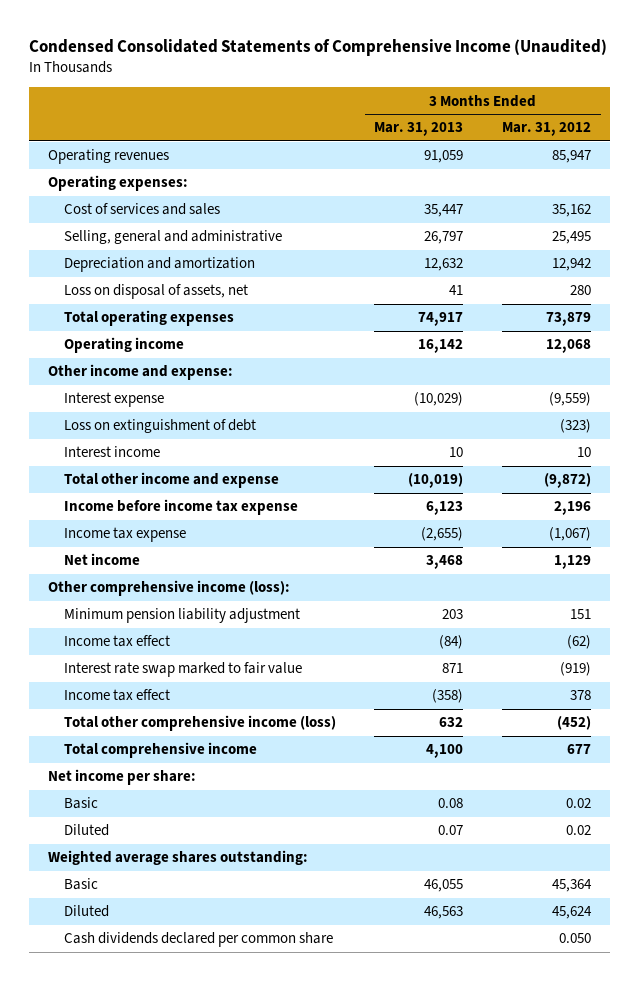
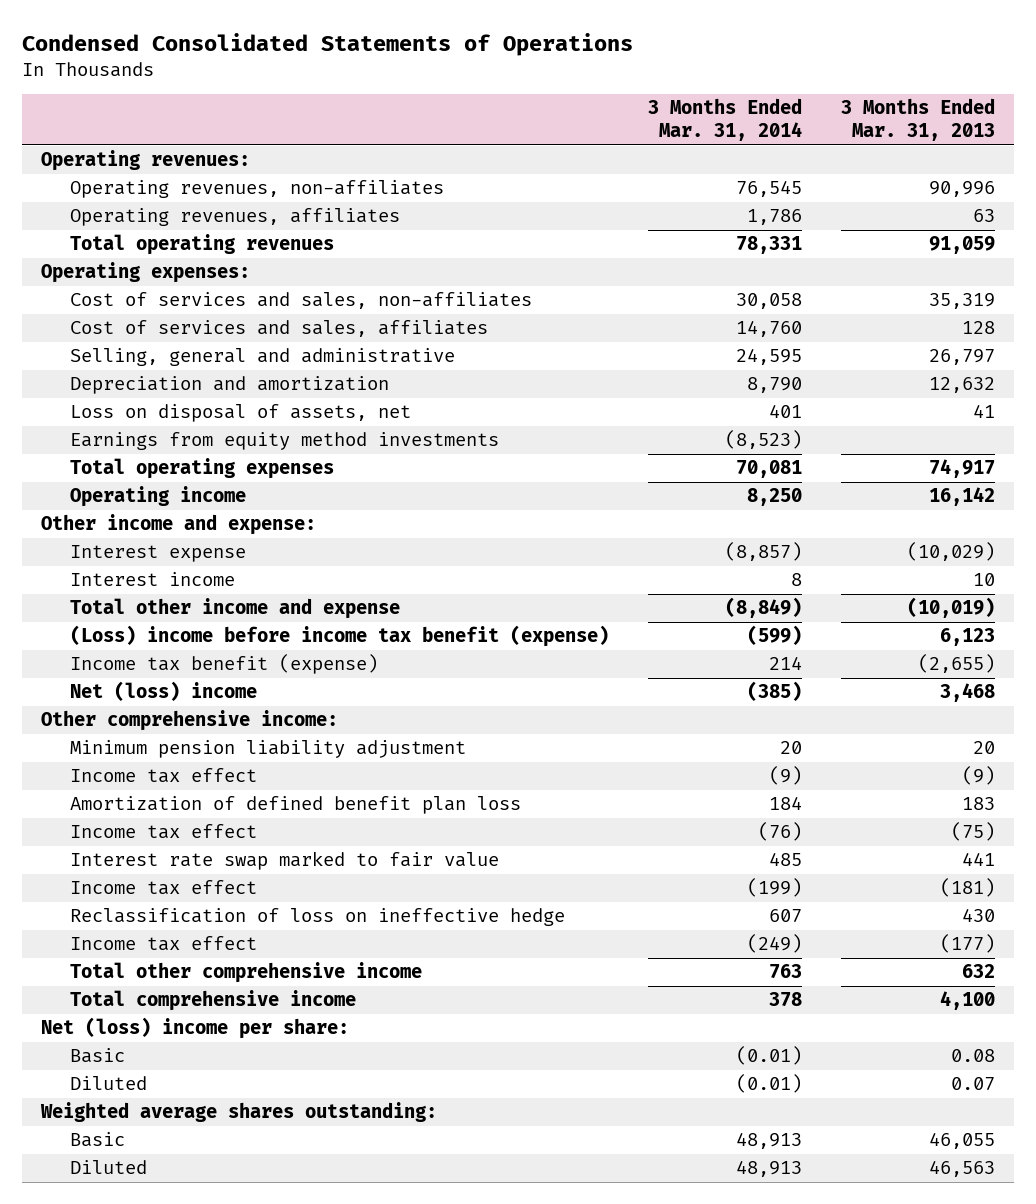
- Condensed Consolidated Statements of Comprehensive Income (Unaudited)
+ Condensed Consolidated Statements of Operations
- | 3 Months Ended Mar. 31, 2013 | 3 Months Ended Mar. 31, 2012
+ | 3 Months Ended Mar. 31, 2014 | 3 Months Ended Mar. 31, 2013
- Operating revenues | 91,059 | 85,947
+ Operating revenues:
+ Operating revenues, non-affiliates | 76,545 | 90,996
+ Operating revenues, affiliates | 1,786 | 63
+ Total operating revenues | 78,331 | 91,059
- Cost of services and sales | 35,447 | 35,162
+ Cost of services and sales, non-affiliates | 30,058 | 35,319
+ Cost of services and sales, affiliates | 14,760 | 128
+ Earnings from equity method investments | (8,523) |
- Loss on extinguishment of debt | | (323)
- Income before income tax expense | 6,123 | 2,196
- Income tax expense | (2,655) | (1,067)
- Net income | 3,468 | 1,129
- Other comprehensive income (loss):
- Minimum pension liability adjustment | 203 | 151
- Income tax effect | (84) | (62)
- Interest rate swap marked to fair value | 871 | (919)
- Income tax effect | (358) | 378
- Total other comprehensive income (loss) | 632 | (452)
+ (Loss) income before income tax benefit (expense) | (599) | 6,123
+ Income tax benefit (expense) | 214 | (2,655)
+ Net (loss) income | (385) | 3,468
+ Other comprehensive income:
+ Minimum pension liability adjustment | 20 | 20
+ Income tax effect | (9) | (9)
+ Amortization of defined benefit plan loss | 184 | 183
+ Income tax effect | (76) | (75)
+ Interest rate swap marked to fair value | 485 | 441
+ Income tax effect | (199) | (181)
+ Reclassification of loss on ineffective hedge | 607 | 430
+ Income tax effect | (249) | (177)
+ Total other comprehensive income | 763 | 632
- Net income per share:
+ Net (loss) income per share:
- Cash dividends declared per common share | | 0.050

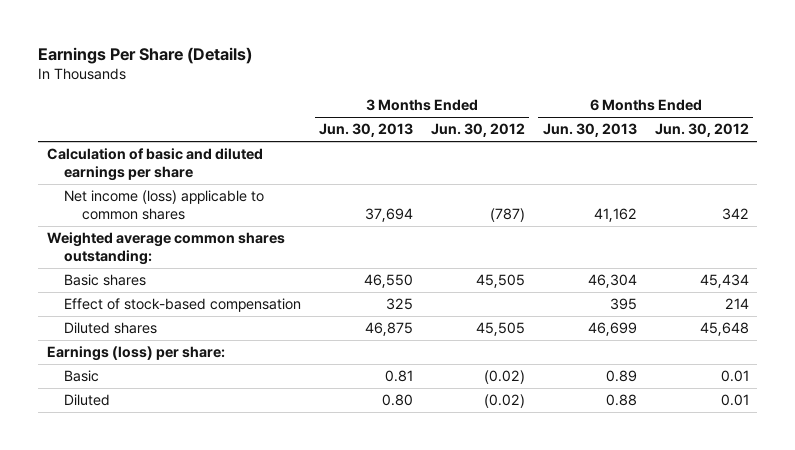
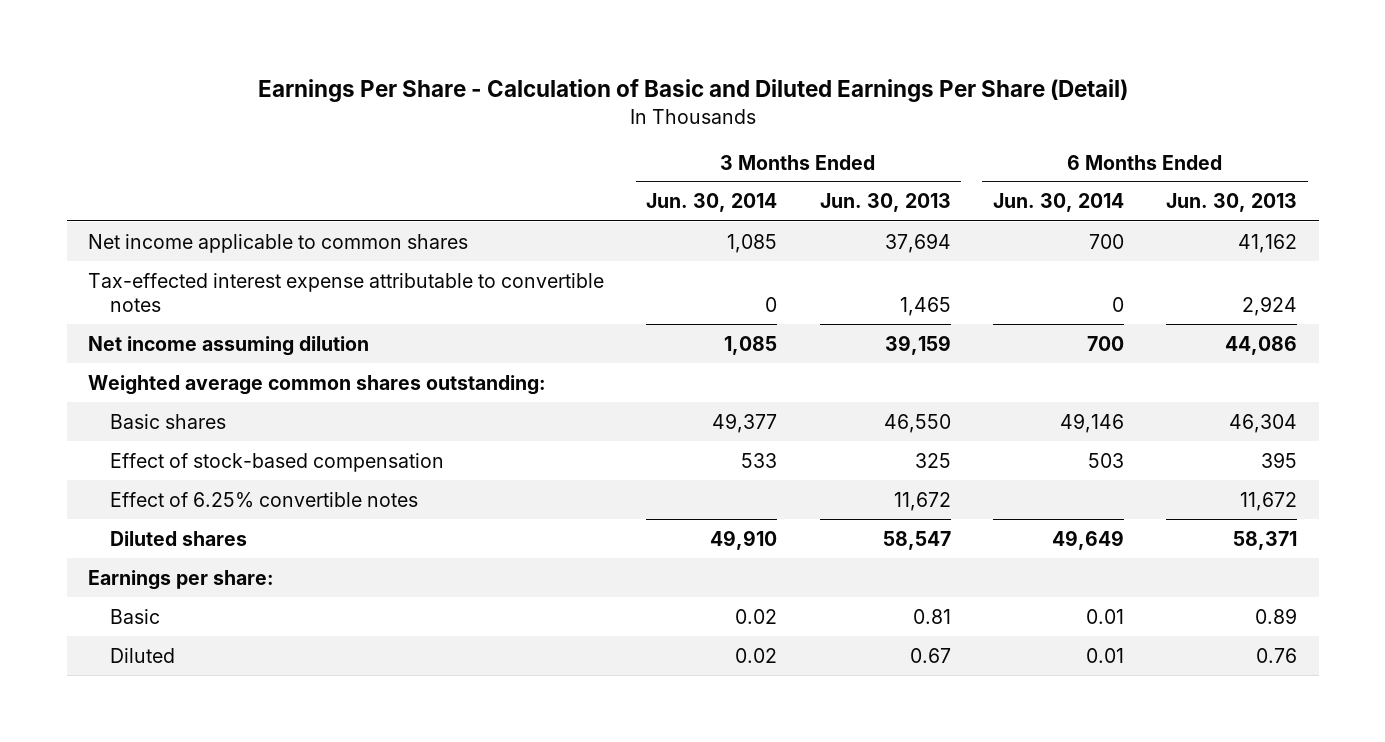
- Earnings Per Share (Details)
+ Earnings Per Share - Calculation of Basic and Diluted Earnings Per Share (Detail)
- | 3 Months Ended Jun. 30, 2013 | 3 Months Ended Jun. 30, 2012 | 6 Months Ended Jun. 30, 2013 | 6 Months Ended Jun. 30, 2012
+ | 3 Months Ended Jun. 30, 2014 | 3 Months Ended Jun. 30, 2013 | 6 Months Ended Jun. 30, 2014 | 6 Months Ended Jun. 30, 2013
- Calculation of basic and diluted earnings per share
- Net income (loss) applicable to common shares | 37,694 | (787) | 41,162 | 342
+ Net income applicable to common shares | 1,085 | 37,694 | 700 | 41,162
+ Tax-effected interest expense attributable to convertible notes | 0 | 1,465 | 0 | 2,924
+ Net income assuming dilution | 1,085 | 39,159 | 700 | 44,086
- Diluted shares | 46,875 | 45,505 | 46,699 | 45,648
- Earnings (loss) per share:
+ Effect of 6.25% convertible notes | | 11,672 | | 11,672
+ Diluted shares | 49,910 | 58,547 | 49,649 | 58,371
+ Earnings per share:
- Diluted | 0.80 | (0.02) | 0.88 | 0.01
+ Diluted | 0.02 | 0.67 | 0.01 | 0.76

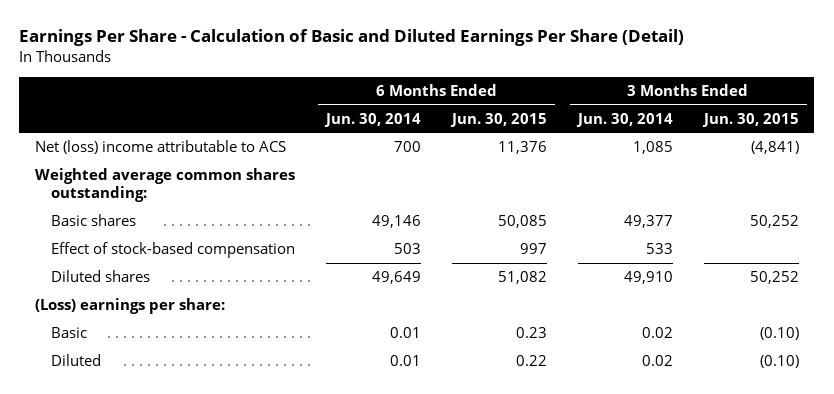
- | 3 Months Ended Jun. 30, 2014 | 3 Months Ended Jun. 30, 2013 | 6 Months Ended Jun. 30, 2014 | 6 Months Ended Jun. 30, 2013
+ | 6 Months Ended Jun. 30, 2014 | 6 Months Ended Jun. 30, 2015 | 3 Months Ended Jun. 30, 2014 | 3 Months Ended Jun. 30, 2015
- Net income applicable to common shares | 1,085 | 37,694 | 700 | 41,162
- Tax-effected interest expense attributable to convertible notes | 0 | 1,465 | 0 | 2,924
- Net income assuming dilution | 1,085 | 39,159 | 700 | 44,086
+ Net (loss) income attributable to ACS | 700 | 11,376 | 1,085 | (4,841)
- Effect of 6.25% convertible notes | | 11,672 | | 11,672
- Earnings per share:
+ (Loss) earnings per share:

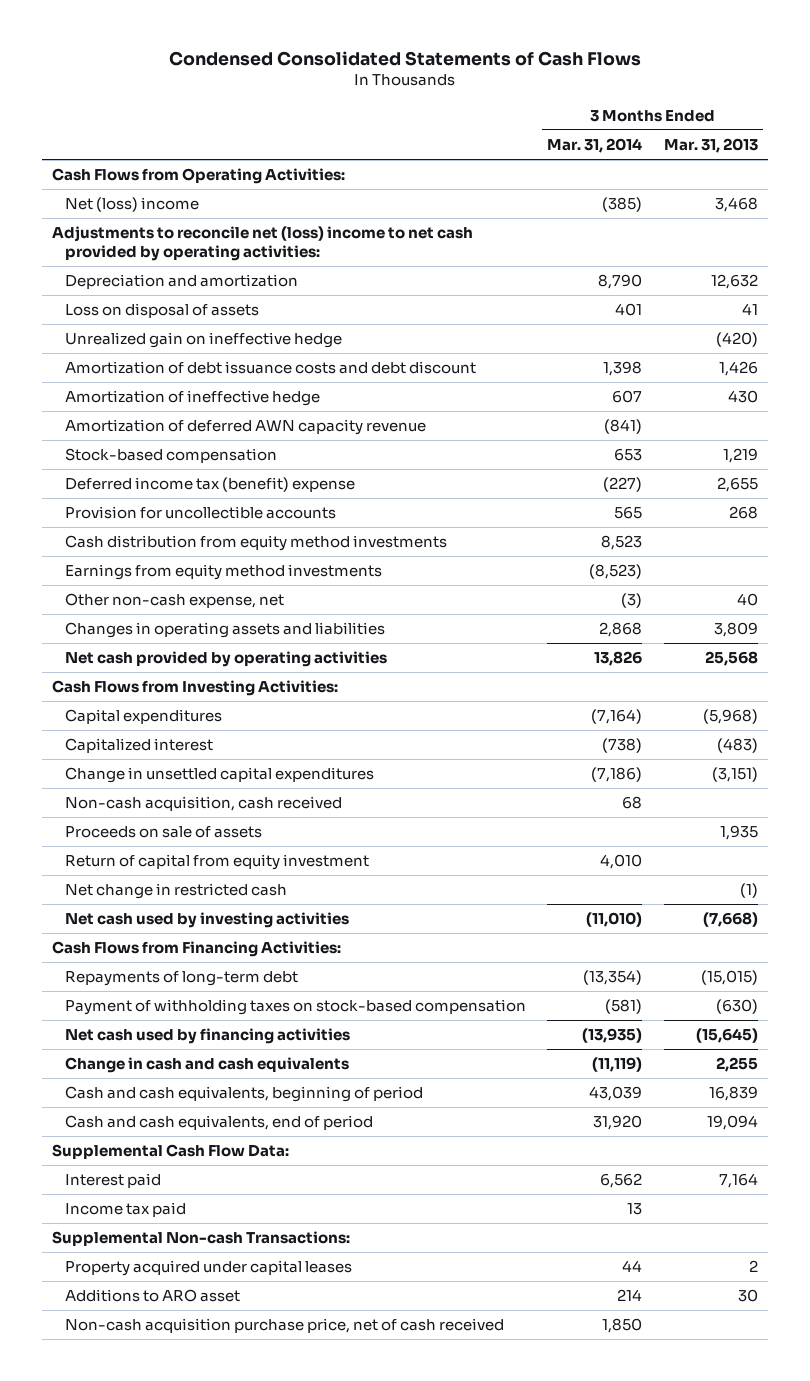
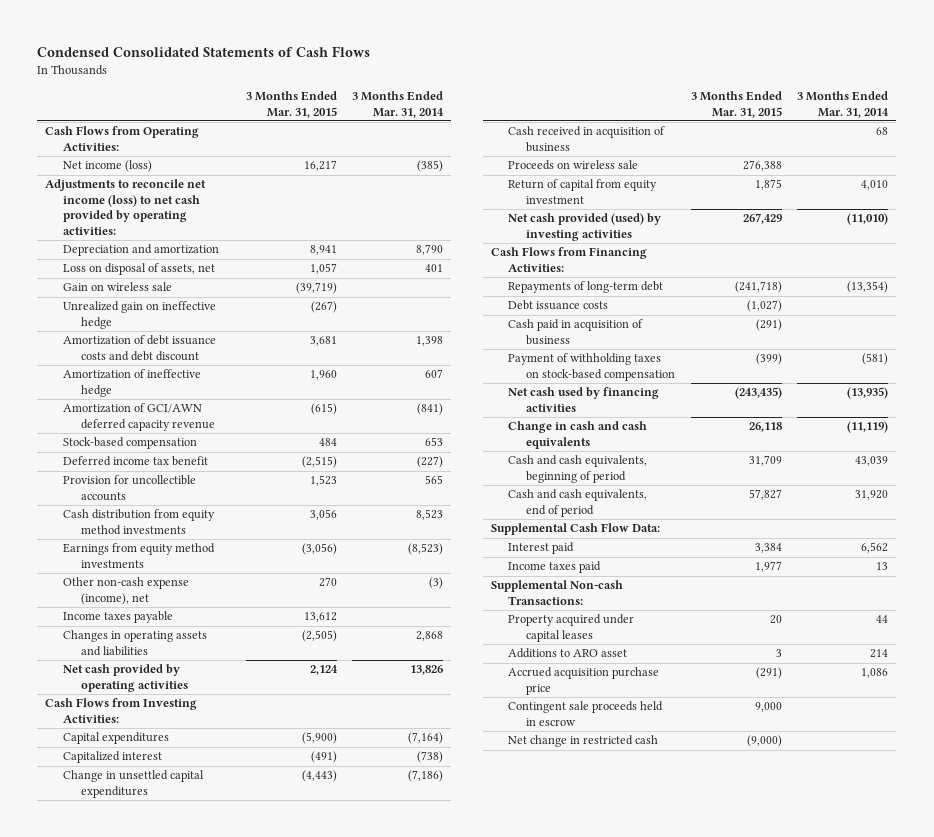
- | 3 Months Ended Mar. 31, 2014 | 3 Months Ended Mar. 31, 2013
+ | 3 Months Ended Mar. 31, 2015 | 3 Months Ended Mar. 31, 2014
- Net (loss) income | (385) | 3,468
- Adjustments to reconcile net (loss) income to net cash provided by operating activities:
+ Net income (loss) | 16,217 | (385)
+ Adjustments to reconcile net income (loss) to net cash provided by operating activities:
- Loss on disposal of assets | 401 | 41
+ Loss on disposal of assets, net | 1,057 | 401
+ Gain on wireless sale | (39,719) |
- Amortization of deferred AWN capacity revenue | (841) |
+ Amortization of GCI/AWN deferred capacity revenue | (615) | (841)
- Deferred income tax (benefit) expense | (227) | 2,655
+ Deferred income tax benefit | (2,515) | (227)
- Other non-cash expense, net | (3) | 40
+ Other non-cash expense (income), net | 270 | (3)
+ Income taxes payable | 13,612 |
- Non-cash acquisition, cash received | 68 |
- Proceeds on sale of assets | | 1,935
+ Cash received in acquisition of business | | 68
+ Proceeds on wireless sale | 276,388 |
- Net cash used by investing activities | (11,010) | (7,668)
+ Net cash provided (used) by investing activities | 267,429 | (11,010)
+ Debt issuance costs | (1,027) |
+ Cash paid in acquisition of business | (291) |
- Income tax paid | 13 |
+ Income taxes paid | 1,977 | 13
- Non-cash acquisition purchase price, net of cash received | 1,850 |
+ Accrued acquisition purchase price | (291) | 1,086
+ Contingent sale proceeds held in escrow | 9,000 |
moved down: Net change in restricted cash | (9,000) |

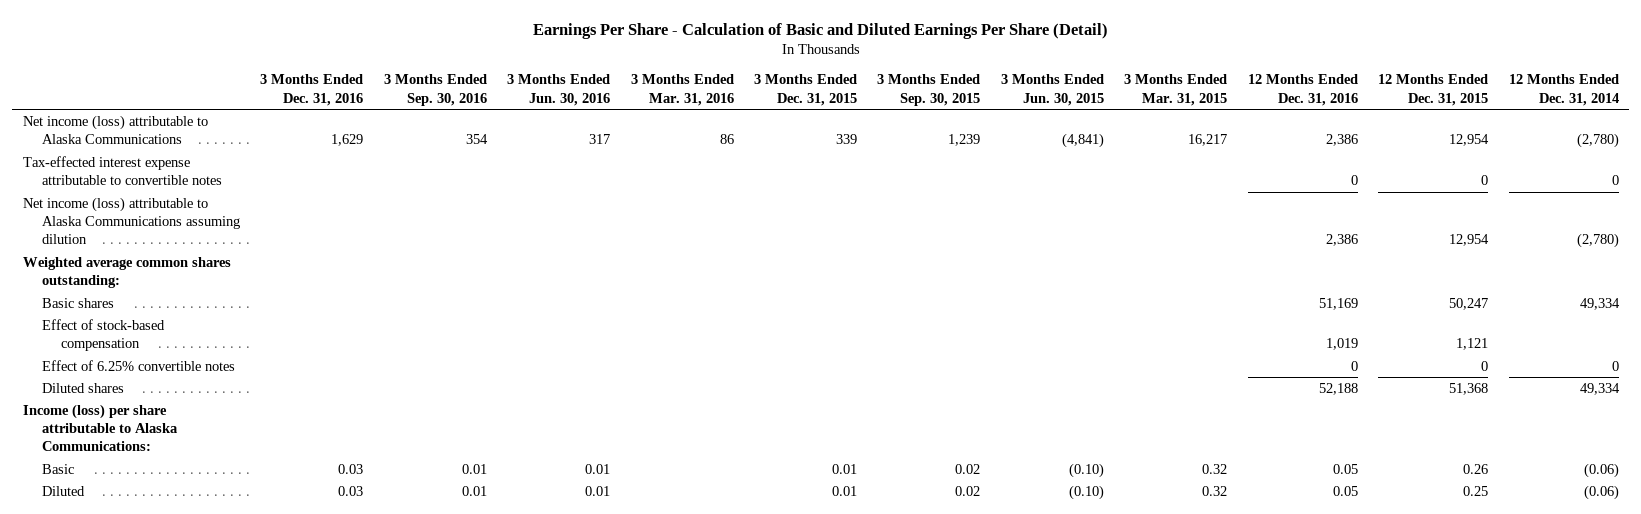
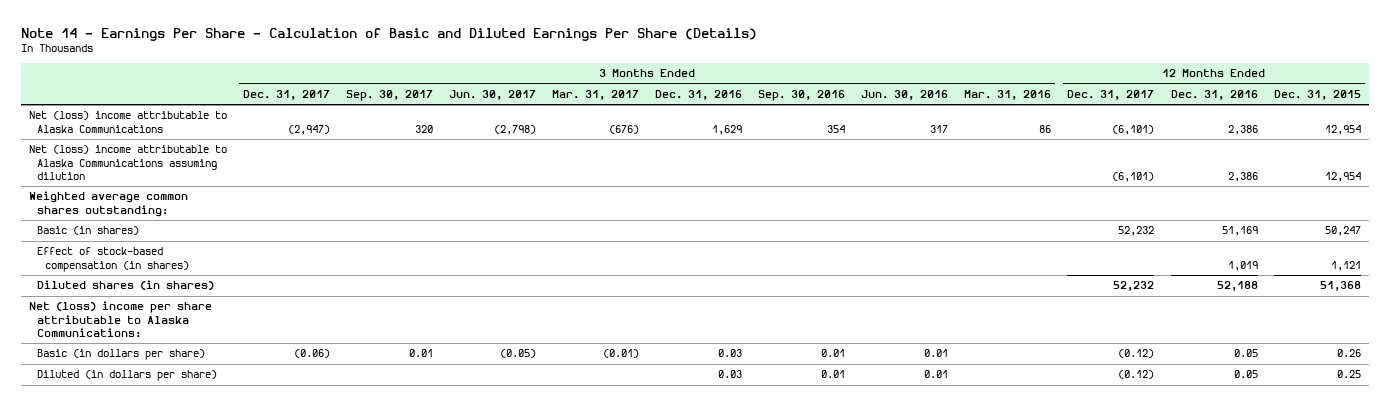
- Earnings Per Share - Calculation of Basic and Diluted Earnings Per Share (Detail)
+ Note 14 - Earnings Per Share - Calculation of Basic and Diluted Earnings Per Share (Details)
- | 3 Months Ended Dec. 31, 2016 | 3 Months Ended Sep. 30, 2016 | 3 Months Ended Jun. 30, 2016 | 3 Months Ended Mar. 31, 2016 | 3 Months Ended Dec. 31, 2015 | 3 Months Ended Sep. 30, 2015 | 3 Months Ended Jun. 30, 2015 | 3 Months Ended Mar. 31, 2015 | 12 Months Ended Dec. 31, 2016 | 12 Months Ended Dec. 31, 2015 | 12 Months Ended Dec. 31, 2014
+ | 3 Months Ended Dec. 31, 2017 | 3 Months Ended Sep. 30, 2017 | 3 Months Ended Jun. 30, 2017 | 3 Months Ended Mar. 31, 2017 | 3 Months Ended Dec. 31, 2016 | 3 Months Ended Sep. 30, 2016 | 3 Months Ended Jun. 30, 2016 | 3 Months Ended Mar. 31, 2016 | 12 Months Ended Dec. 31, 2017 | 12 Months Ended Dec. 31, 2016 | 12 Months Ended Dec. 31, 2015
- Net income (loss) attributable to Alaska Communications | 1,629 | 354 | 317 | 86 | 339 | 1,239 | (4,841) | 16,217 | 2,386 | 12,954 | (2,780)
- Tax-effected interest expense attributable to convertible notes | | | | | | | | | 0 | 0 | 0
- Net income (loss) attributable to Alaska Communications assuming dilution | | | | | | | | | 2,386 | 12,954 | (2,780)
+ Net (loss) income attributable to Alaska Communications | (2,947) | 320 | (2,798) | (676) | 1,629 | 354 | 317 | 86 | (6,101) | 2,386 | 12,954
+ Net (loss) income attributable to Alaska Communications assuming dilution | | | | | | | | | (6,101) | 2,386 | 12,954
- Basic shares | | | | | | | | | 51,169 | 50,247 | 49,334
- Effect of stock-based compensation | | | | | | | | | 1,019 | 1,121 |
- Effect of 6.25% convertible notes | | | | | | | | | 0 | 0 | 0
- Diluted shares | | | | | | | | | 52,188 | 51,368 | 49,334
- Income (loss) per share attributable to Alaska Communications:
- Basic | 0.03 | 0.01 | 0.01 | | 0.01 | 0.02 | (0.10) | 0.32 | 0.05 | 0.26 | (0.06)
- Diluted | 0.03 | 0.01 | 0.01 | | 0.01 | 0.02 | (0.10) | 0.32 | 0.05 | 0.25 | (0.06)
+ Basic (in shares) | | | | | | | | | 52,232 | 51,169 | 50,247
+ Effect of stock-based compensation (in shares) | | | | | | | | | | 1,019 | 1,121
+ Diluted shares (in shares) | | | | | | | | | 52,232 | 52,188 | 51,368
+ Net (loss) income per share attributable to Alaska Communications:
+ Basic (in dollars per share) | (0.06) | 0.01 | (0.05) | (0.01) | 0.03 | 0.01 | 0.01 | | (0.12) | 0.05 | 0.26
+ Diluted (in dollars per share) | | | | | 0.03 | 0.01 | 0.01 | | (0.12) | 0.05 | 0.25

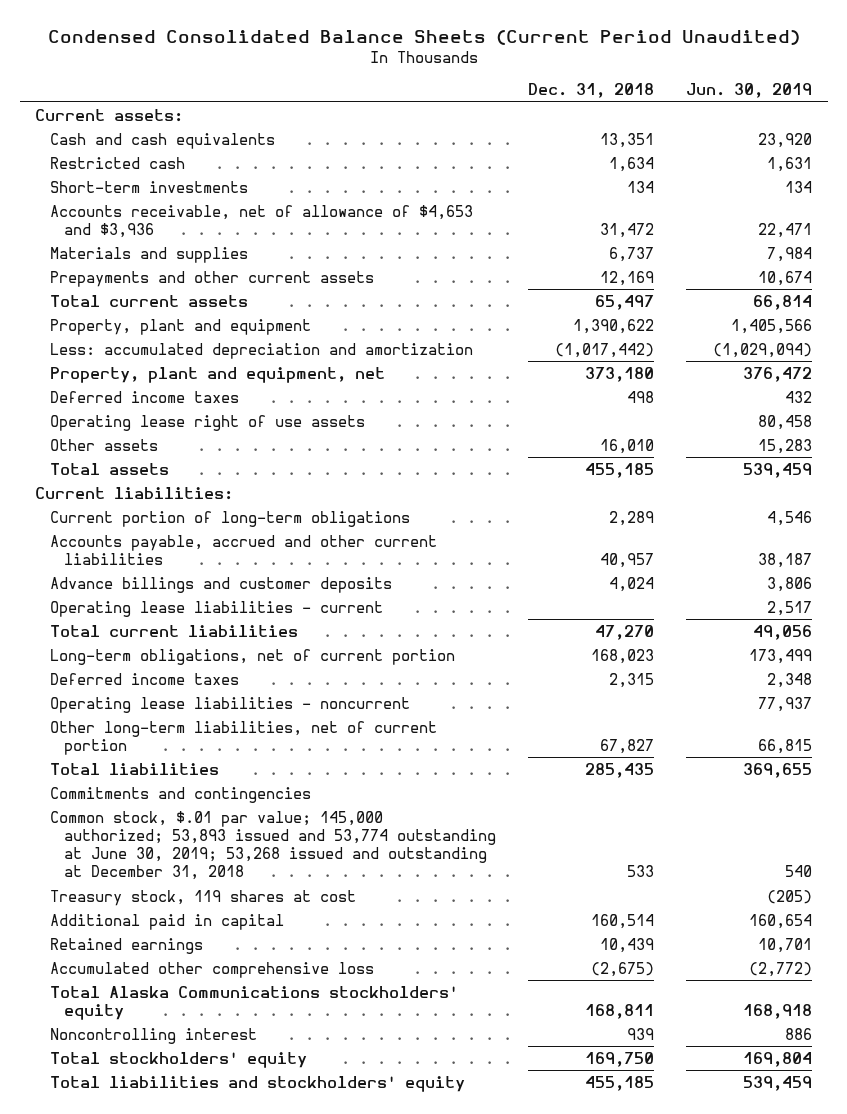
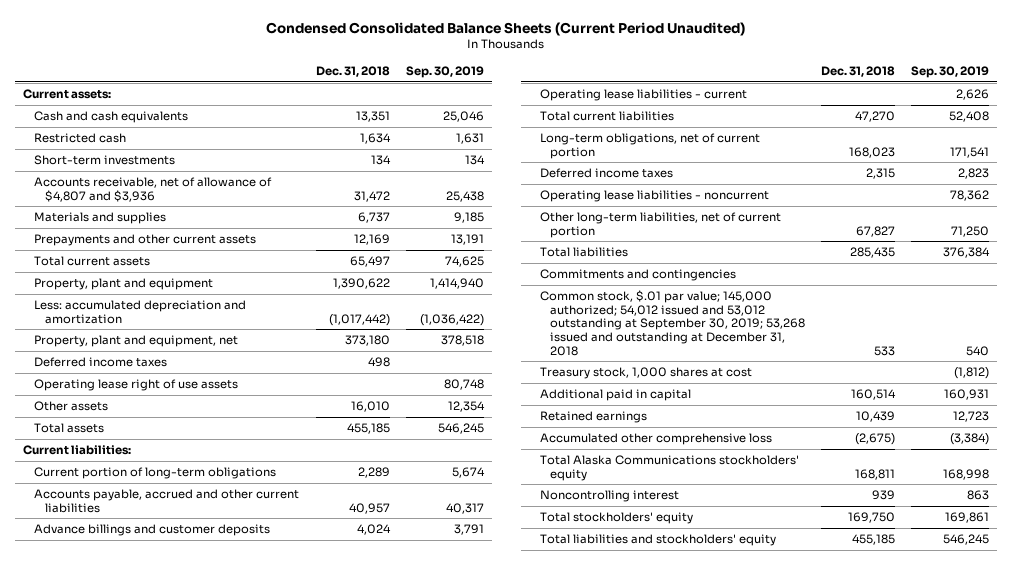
- | Dec. 31, 2018 | Jun. 30, 2019
+ | Dec. 31, 2018 | Sep. 30, 2019
- Accounts receivable, net of allowance of $4,653 and $3,936 | 31,472 | 22,471
+ Accounts receivable, net of allowance of $4,807 and $3,936 | 31,472 | 25,438
- Common stock, $.01 par value; 145,000 authorized; 53,893 issued and 53,774 outstanding at June 30, 2019; 53,268 issued and outstanding at December 31, 2018 | 533 | 540
- Treasury stock, 119 shares at cost | | (205)
+ Common stock, $.01 par value; 145,000 authorized; 54,012 issued and 53,012 outstanding at September 30, 2019; 53,268 issued and outstanding at December 31, 2018 | 533 | 540
+ Treasury stock, 1,000 shares at cost | | (1,812)

